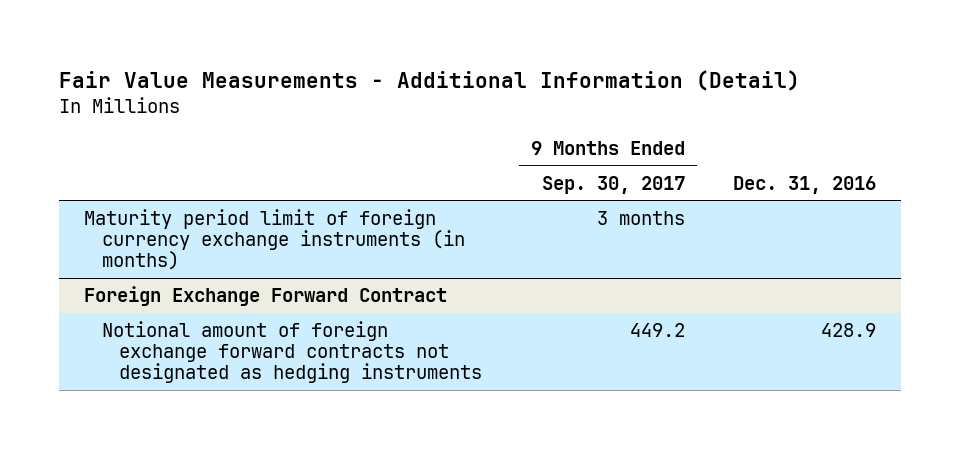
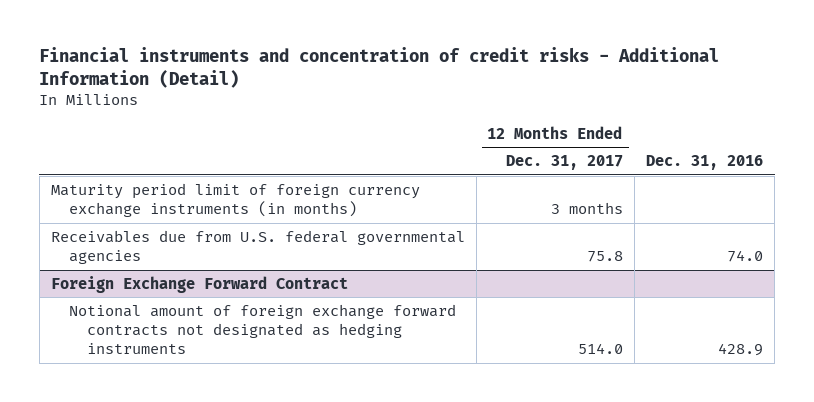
- Fair Value Measurements - Additional Information (Detail)
+ Financial instruments and concentration of credit risks - Additional Information (Detail)
- | 9 Months Ended Sep. 30, 2017 | Dec. 31, 2016
+ | 12 Months Ended Dec. 31, 2017 | Dec. 31, 2016
+ Receivables due from U.S. federal governmental agencies | 75.8 | 74.0

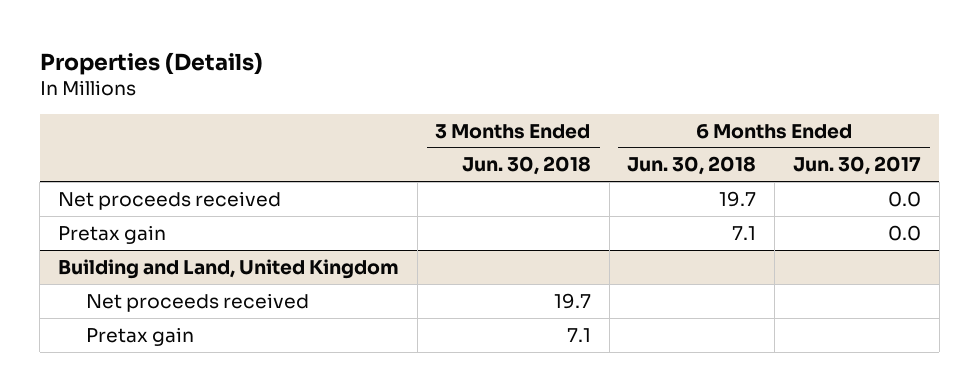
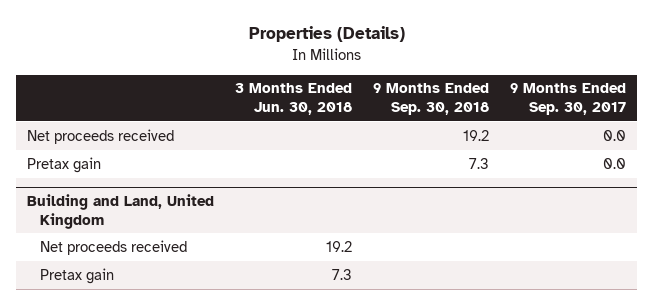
- | 3 Months Ended Jun. 30, 2018 | 6 Months Ended Jun. 30, 2018 | 6 Months Ended Jun. 30, 2017
+ | 3 Months Ended Jun. 30, 2018 | 9 Months Ended Sep. 30, 2018 | 9 Months Ended Sep. 30, 2017
@ Building and Land, United Kingdom
- Net proceeds received | 19.7 | |
- Pretax gain | 7.1 | |
+ Net proceeds received | 19.2 | |
+ Pretax gain | 7.3 | |

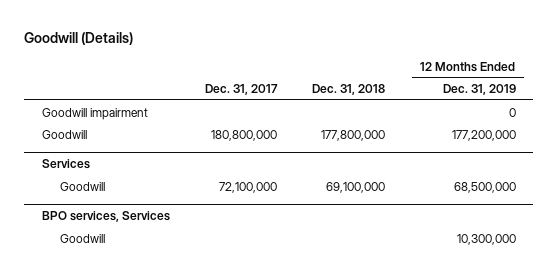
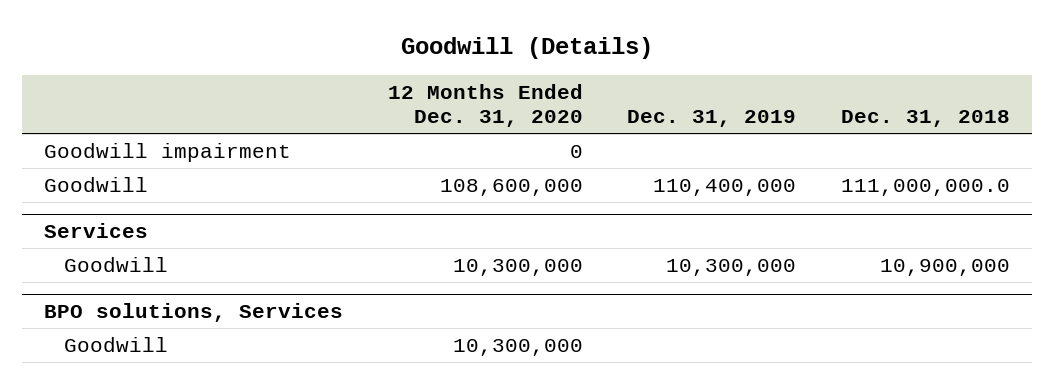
- | Dec. 31, 2017 | Dec. 31, 2018 | 12 Months Ended Dec. 31, 2019
+ | 12 Months Ended Dec. 31, 2020 | Dec. 31, 2019 | Dec. 31, 2018
- Goodwill | 180,800,000 | 177,800,000 | 177,200,000
+ Goodwill | 108,600,000 | 110,400,000 | 111,000,000.0
@ Services
- Goodwill | 72,100,000 | 69,100,000 | 68,500,000
- BPO services, Services
@ Services
+ Goodwill | 10,300,000 | 10,300,000 | 10,900,000
+ BPO solutions, Services

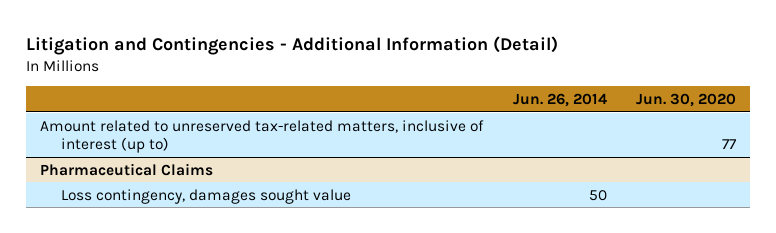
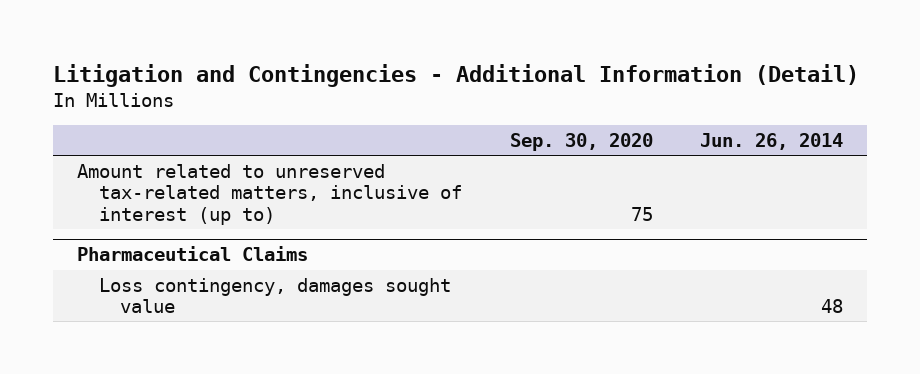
- | Jun. 26, 2014 | Jun. 30, 2020
+ | Sep. 30, 2020 | Jun. 26, 2014
@ Pharmaceutical Claims
- Loss contingency, damages sought value | 50 |
+ Loss contingency, damages sought value | | 48

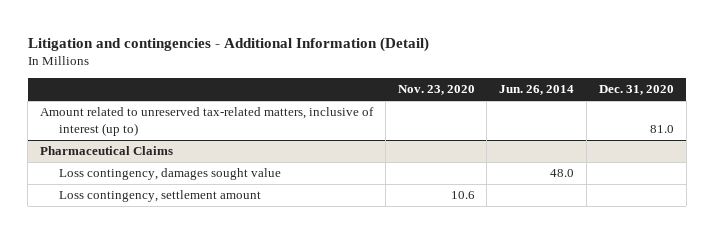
- Litigation and Contingencies - Additional Information (Detail)
+ Litigation and contingencies - Additional Information (Detail)
- | Sep. 30, 2020 | Jun. 26, 2014
+ | Nov. 23, 2020 | Jun. 26, 2014 | Dec. 31, 2020
@ Pharmaceutical Claims
- Loss contingency, damages sought value | | 48
+ Loss contingency, damages sought value | | 48.0 |
+ Loss contingency, settlement amount | 10.6 | |

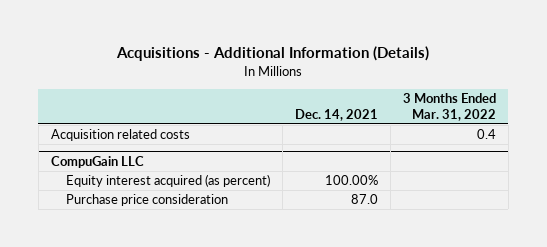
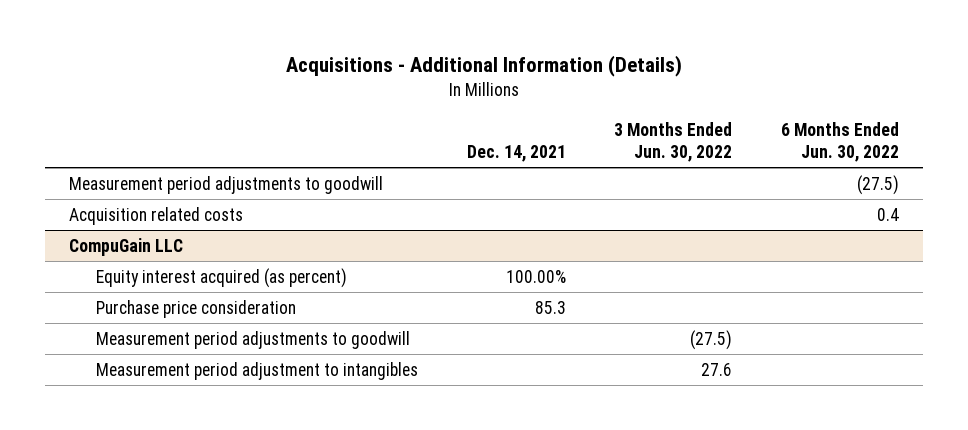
- | Dec. 14, 2021 | 3 Months Ended Mar. 31, 2022
+ | Dec. 14, 2021 | 3 Months Ended Jun. 30, 2022 | 6 Months Ended Jun. 30, 2022
+ Measurement period adjustments to goodwill | | | (27.5)
@ CompuGain LLC
- Purchase price consideration | 87.0 |
+ Purchase price consideration | 85.3 | |
+ Measurement period adjustments to goodwill | | (27.5) |
+ Measurement period adjustment to intangibles | | 27.6 |

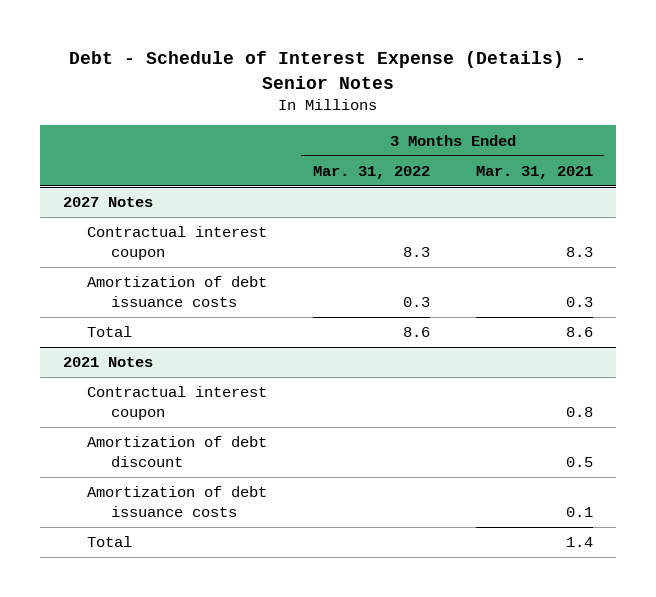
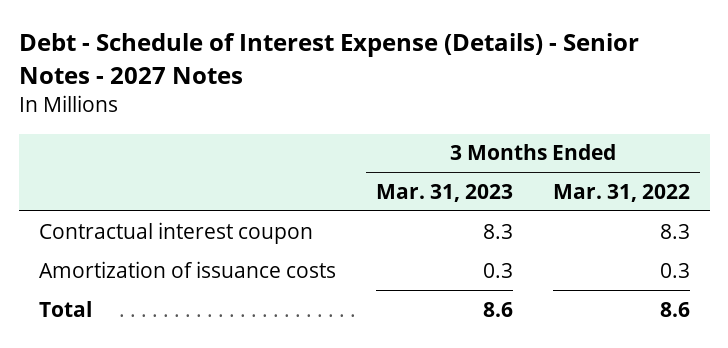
- Debt - Schedule of Interest Expense (Details) - Senior Notes
+ Debt - Schedule of Interest Expense (Details) - Senior Notes - 2027 Notes
- | 3 Months Ended Mar. 31, 2022 | 3 Months Ended Mar. 31, 2021
+ | 3 Months Ended Mar. 31, 2023 | 3 Months Ended Mar. 31, 2022
- 2027 Notes
- Amortization of debt issuance costs | 0.3 | 0.3
+ Amortization of issuance costs | 0.3 | 0.3
- 2021 Notes
- Contractual interest coupon | | 0.8
- Amortization of debt discount | | 0.5
- Amortization of debt issuance costs | | 0.1
- Total | | 1.4

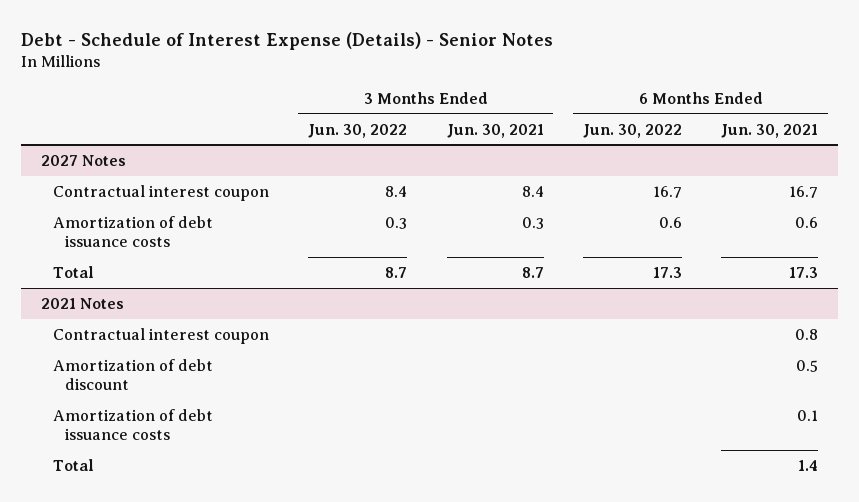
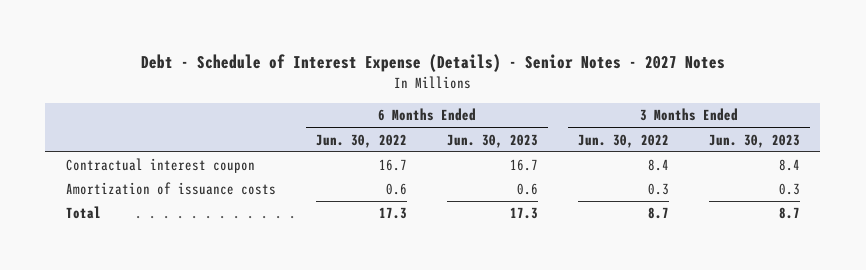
- Debt - Schedule of Interest Expense (Details) - Senior Notes
+ Debt - Schedule of Interest Expense (Details) - Senior Notes - 2027 Notes
- | 3 Months Ended Jun. 30, 2022 | 3 Months Ended Jun. 30, 2021 | 6 Months Ended Jun. 30, 2022 | 6 Months Ended Jun. 30, 2021
+ | 6 Months Ended Jun. 30, 2022 | 6 Months Ended Jun. 30, 2023 | 3 Months Ended Jun. 30, 2022 | 3 Months Ended Jun. 30, 2023
- 2027 Notes
- Amortization of debt issuance costs | 0.3 | 0.3 | 0.6 | 0.6
+ Amortization of issuance costs | 0.6 | 0.6 | 0.3 | 0.3
- 2021 Notes
- Contractual interest coupon | | | | 0.8
- Amortization of debt discount | | | | 0.5
- Amortization of debt issuance costs | | | | 0.1
- Total | | | | 1.4

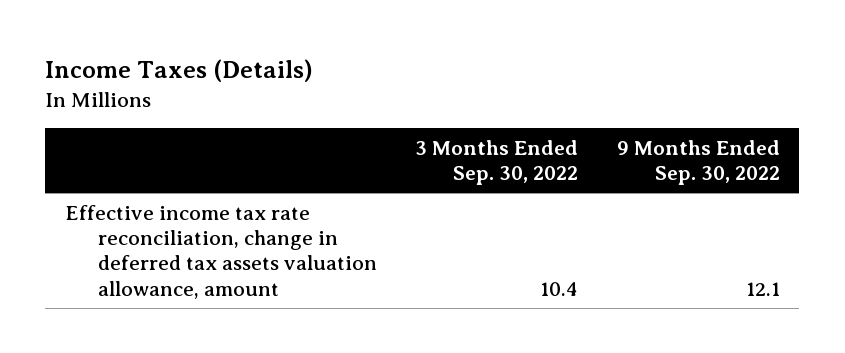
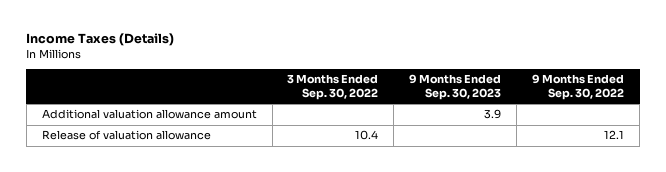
- | 3 Months Ended Sep. 30, 2022 | 9 Months Ended Sep. 30, 2022
+ | 3 Months Ended Sep. 30, 2022 | 9 Months Ended Sep. 30, 2023 | 9 Months Ended Sep. 30, 2022
- Effective income tax rate reconciliation, change in deferred tax assets valuation allowance, amount | 10.4 | 12.1
+ Additional valuation allowance amount | | 3.9 |
+ Release of valuation allowance | 10.4 | | 12.1

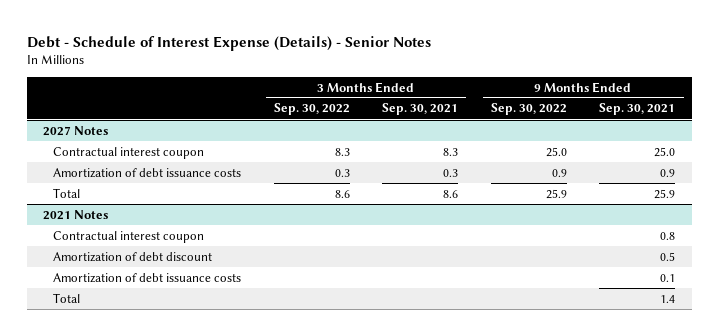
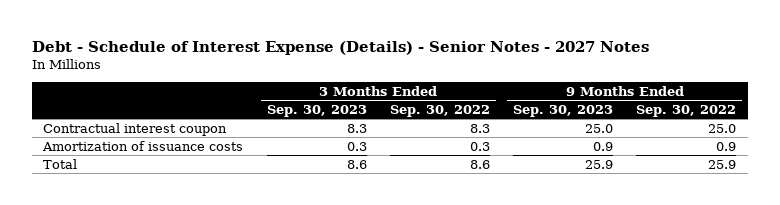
- Debt - Schedule of Interest Expense (Details) - Senior Notes
+ Debt - Schedule of Interest Expense (Details) - Senior Notes - 2027 Notes
- | 3 Months Ended Sep. 30, 2022 | 3 Months Ended Sep. 30, 2021 | 9 Months Ended Sep. 30, 2022 | 9 Months Ended Sep. 30, 2021
+ | 3 Months Ended Sep. 30, 2023 | 3 Months Ended Sep. 30, 2022 | 9 Months Ended Sep. 30, 2023 | 9 Months Ended Sep. 30, 2022
- 2027 Notes
- Amortization of debt issuance costs | 0.3 | 0.3 | 0.9 | 0.9
+ Amortization of issuance costs | 0.3 | 0.3 | 0.9 | 0.9
- 2021 Notes
- Contractual interest coupon | | | | 0.8
- Amortization of debt discount | | | | 0.5
- Amortization of debt issuance costs | | | | 0.1
- Total | | | | 1.4

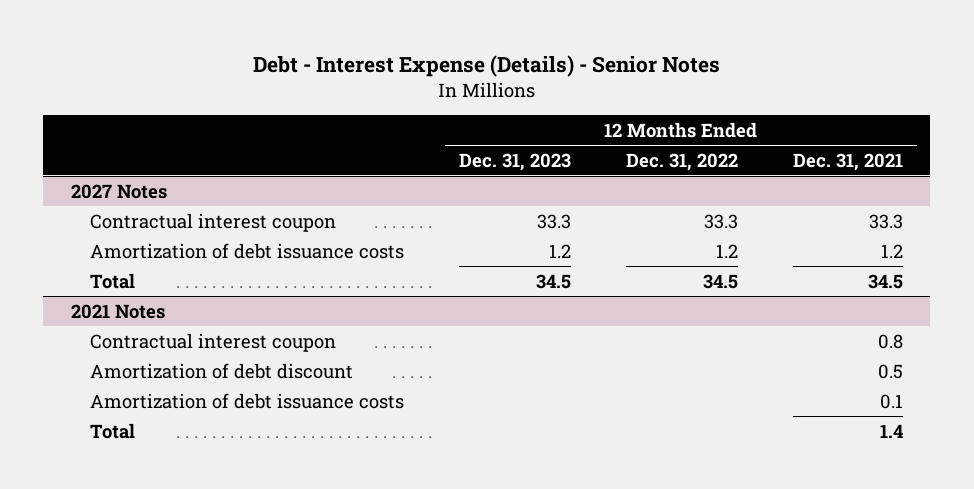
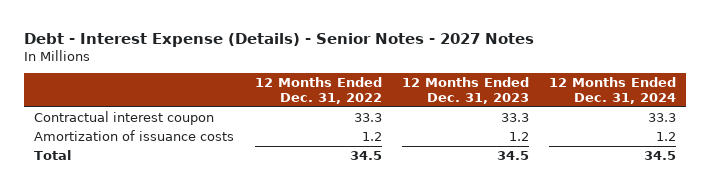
- Debt - Interest Expense (Details) - Senior Notes
+ Debt - Interest Expense (Details) - Senior Notes - 2027 Notes
- | 12 Months Ended Dec. 31, 2023 | 12 Months Ended Dec. 31, 2022 | 12 Months Ended Dec. 31, 2021
+ | 12 Months Ended Dec. 31, 2022 | 12 Months Ended Dec. 31, 2023 | 12 Months Ended Dec. 31, 2024
- 2027 Notes
- Amortization of debt issuance costs | 1.2 | 1.2 | 1.2
+ Amortization of issuance costs | 1.2 | 1.2 | 1.2
- 2021 Notes
- Contractual interest coupon | | | 0.8
- Amortization of debt discount | | | 0.5
- Amortization of debt issuance costs | | | 0.1
- Total | | | 1.4

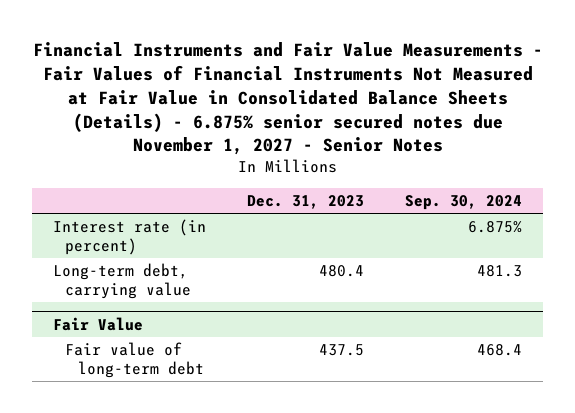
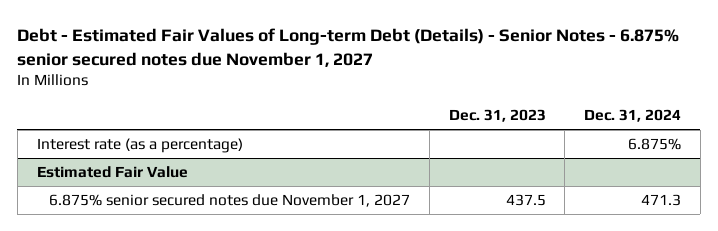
- Financial Instruments and Fair Value Measurements - Fair Values of Financial Instruments Not Measured at Fair Value in Consolidated Balance Sheets (Details) - 6.875% senior secured notes due November 1, 2027 - Senior Notes
+ Debt - Estimated Fair Values of Long-term Debt (Details) - Senior Notes - 6.875% senior secured notes due November 1, 2027
- | Dec. 31, 2023 | Sep. 30, 2024
+ | Dec. 31, 2023 | Dec. 31, 2024
- Interest rate (in percent) | | 6.875%
- Long-term debt, carrying value | 480.4 | 481.3
- Fair Value
- Fair value of long-term debt | 437.5 | 468.4
+ Interest rate (as a percentage) | | 6.875%
+ Estimated Fair Value
+ 6.875% senior secured notes due November 1, 2027 | 437.5 | 471.3

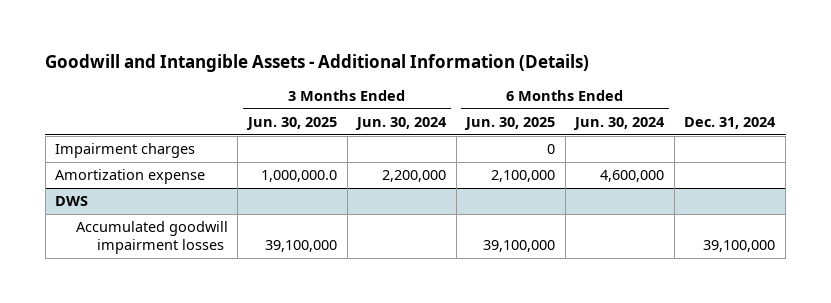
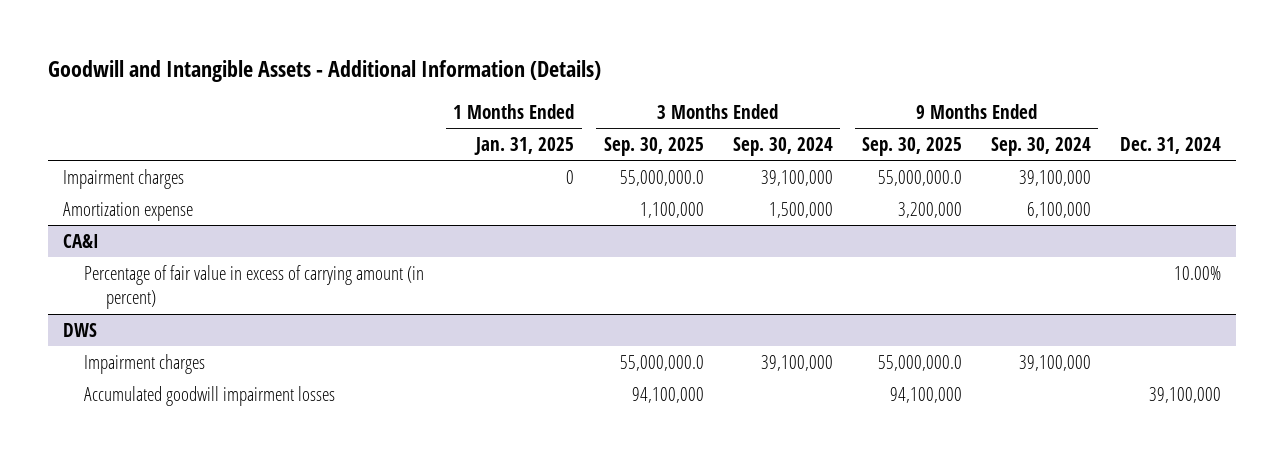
- | 3 Months Ended Jun. 30, 2025 | 3 Months Ended Jun. 30, 2024 | 6 Months Ended Jun. 30, 2025 | 6 Months Ended Jun. 30, 2024 | Dec. 31, 2024
+ | 1 Months Ended Jan. 31, 2025 | 3 Months Ended Sep. 30, 2025 | 3 Months Ended Sep. 30, 2024 | 9 Months Ended Sep. 30, 2025 | 9 Months Ended Sep. 30, 2024 | Dec. 31, 2024
+ CA&I
+ Percentage of fair value in excess of carrying amount (in percent) | | | | | | 10.00%
@ DWS
+ Impairment charges | | 55,000,000.0 | 39,100,000 | 55,000,000.0 | 39,100,000 |

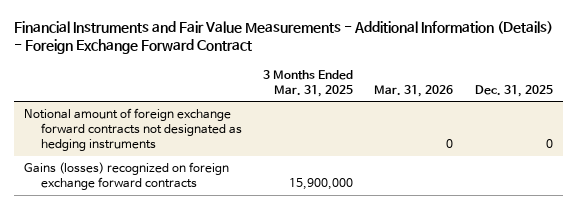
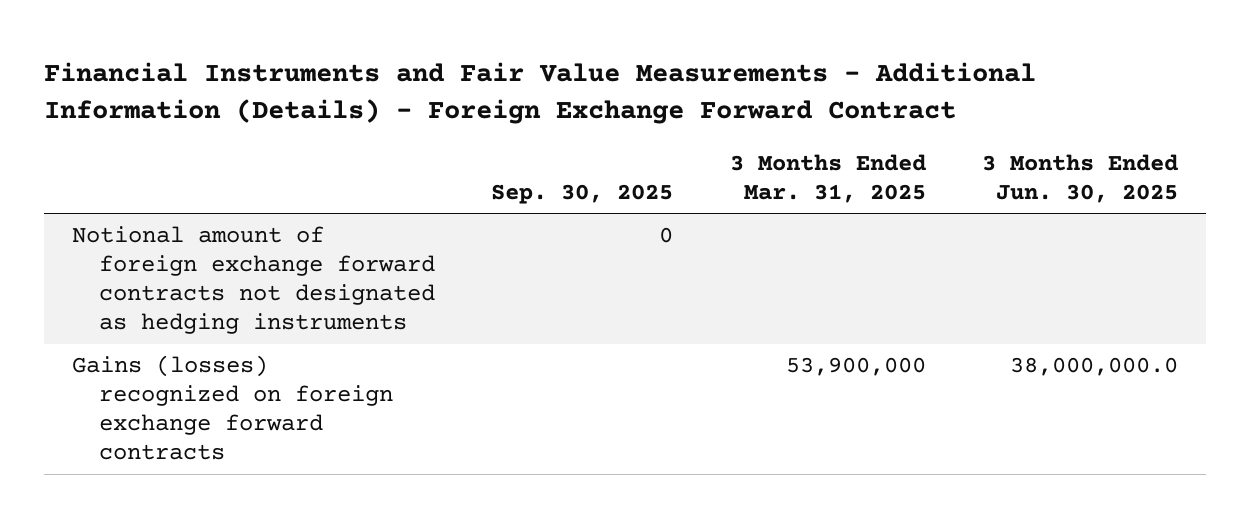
- | 3 Months Ended Mar. 31, 2025 | Mar. 31, 2026 | Dec. 31, 2025
+ | Sep. 30, 2025 | 3 Months Ended Mar. 31, 2025 | 3 Months Ended Jun. 30, 2025
- Gains (losses) recognized on foreign exchange forward contracts | 15,900,000 | |
+ Gains (losses) recognized on foreign exchange forward contracts | | 53,900,000 | 38,000,000.0

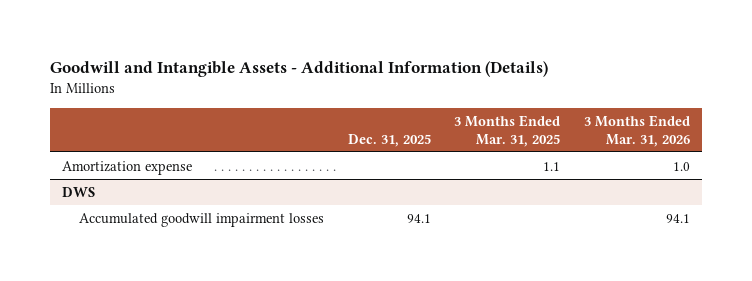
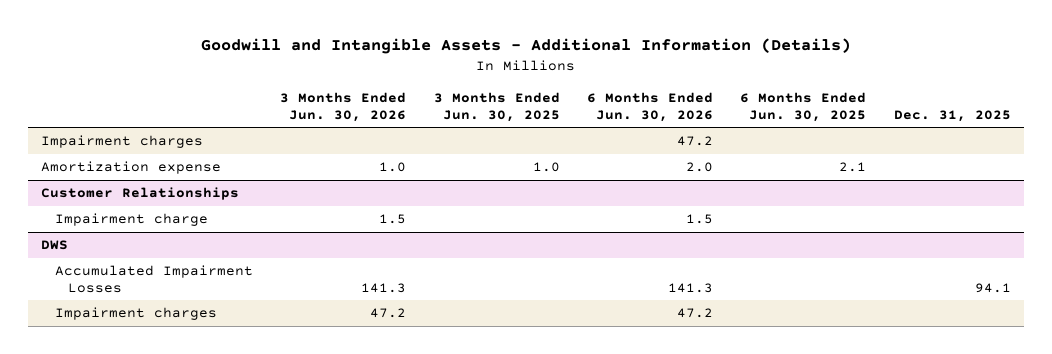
- | Dec. 31, 2025 | 3 Months Ended Mar. 31, 2025 | 3 Months Ended Mar. 31, 2026
+ | 3 Months Ended Jun. 30, 2026 | 3 Months Ended Jun. 30, 2025 | 6 Months Ended Jun. 30, 2026 | 6 Months Ended Jun. 30, 2025 | Dec. 31, 2025
+ Impairment charges | | | 47.2 | |
+ Customer Relationships
+ Impairment charge | 1.5 | | 1.5 | |
@ DWS
- Accumulated goodwill impairment losses | 94.1 | | 94.1
+ Accumulated Impairment Losses | 141.3 | | 141.3 | | 94.1
+ Impairment charges | 47.2 | | 47.2 | |

